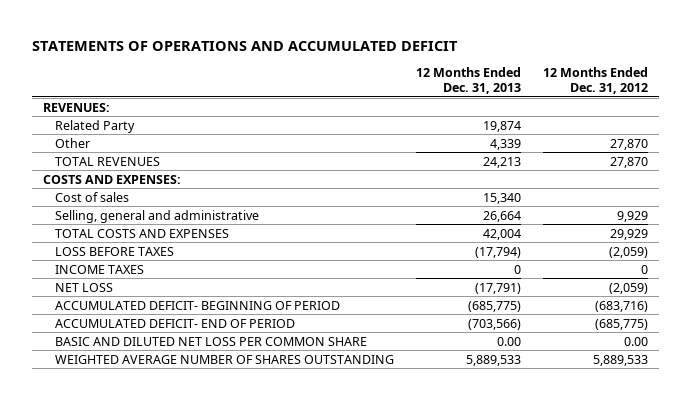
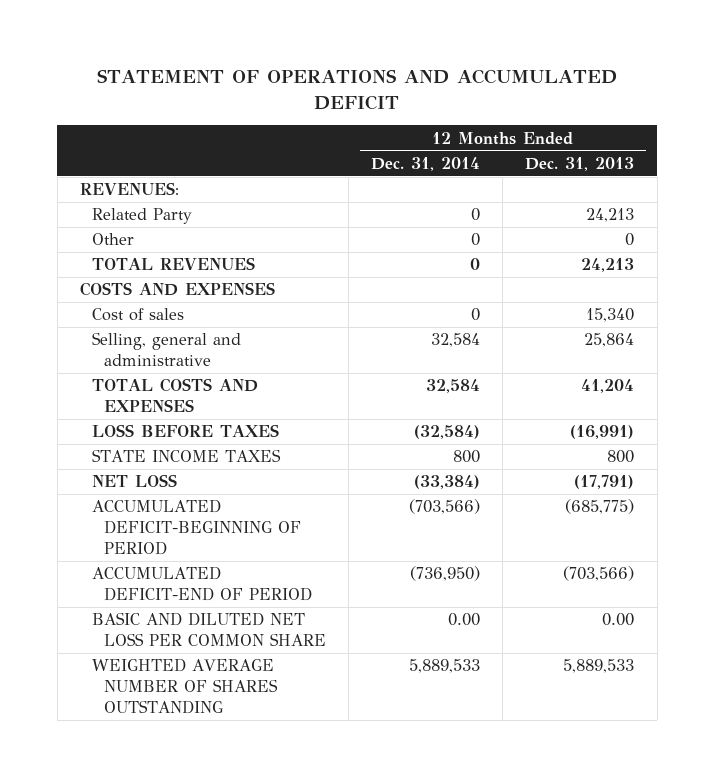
- STATEMENTS OF OPERATIONS AND ACCUMULATED DEFICIT
+ STATEMENT OF OPERATIONS AND ACCUMULATED DEFICIT
- | 12 Months Ended Dec. 31, 2013 | 12 Months Ended Dec. 31, 2012
+ | 12 Months Ended Dec. 31, 2014 | 12 Months Ended Dec. 31, 2013
- Related Party | 19,874 |
- Other | 4,339 | 27,870
+ Related Party | 0 | 24,213
+ Other | 0 | 0
- COSTS AND EXPENSES:
+ COSTS AND EXPENSES
- Selling, general and administrative | 26,664 | 9,929
- TOTAL COSTS AND EXPENSES | 42,004 | 29,929
- LOSS BEFORE TAXES | (17,794) | (2,059)
- INCOME TAXES | 0 | 0
+ Selling, general and administrative | 32,584 | 25,864
+ TOTAL COSTS AND EXPENSES | 32,584 | 41,204
+ LOSS BEFORE TAXES | (32,584) | (16,991)
+ STATE INCOME TAXES | 800 | 800
- ACCUMULATED DEFICIT- BEGINNING OF PERIOD | (685,775) | (683,716)
- ACCUMULATED DEFICIT- END OF PERIOD | (703,566) | (685,775)
+ ACCUMULATED DEFICIT-BEGINNING OF PERIOD | (703,566) | (685,775)
+ ACCUMULATED DEFICIT-END OF PERIOD | (736,950) | (703,566)

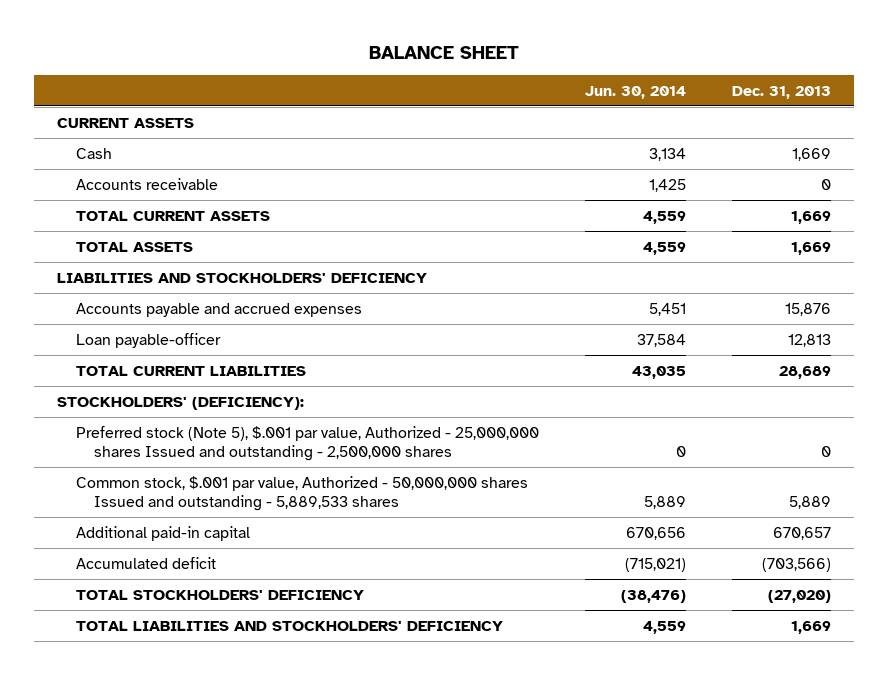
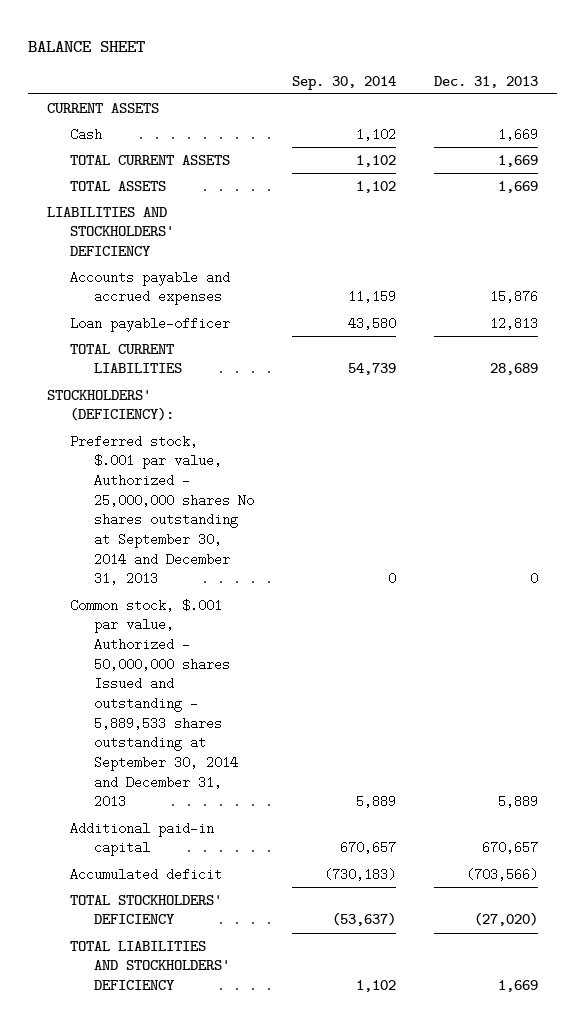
- | Jun. 30, 2014 | Dec. 31, 2013
+ | Sep. 30, 2014 | Dec. 31, 2013
- Accounts receivable | 1,425 | 0
- Preferred stock (Note 5), $.001 par value, Authorized - 25,000,000 shares Issued and outstanding - 2,500,000 shares | 0 | 0
- Common stock, $.001 par value, Authorized - 50,000,000 shares Issued and outstanding - 5,889,533 shares | 5,889 | 5,889
+ Preferred stock, $.001 par value, Authorized - 25,000,000 shares No shares outstanding at September 30, 2014 and December 31, 2013 | 0 | 0
+ Common stock, $.001 par value, Authorized - 50,000,000 shares Issued and outstanding - 5,889,533 shares outstanding at September 30, 2014 and December 31, 2013 | 5,889 | 5,889

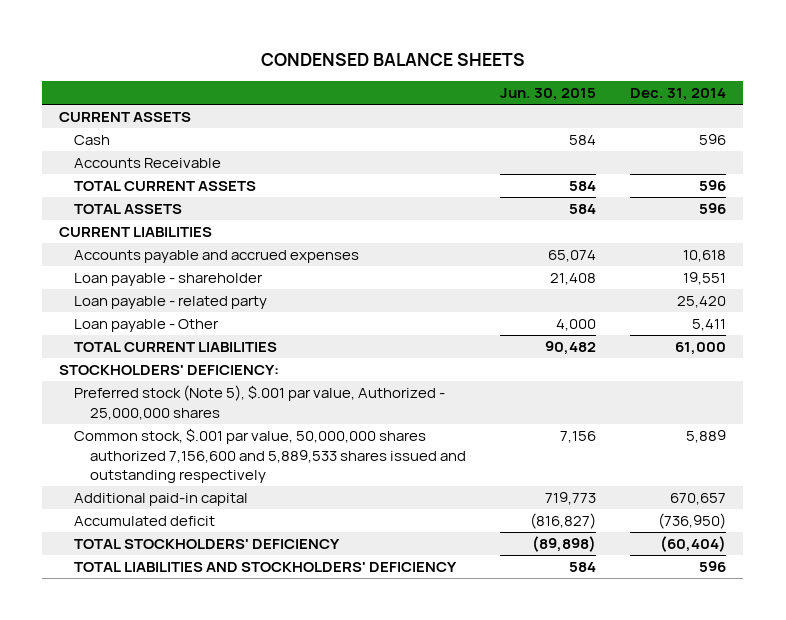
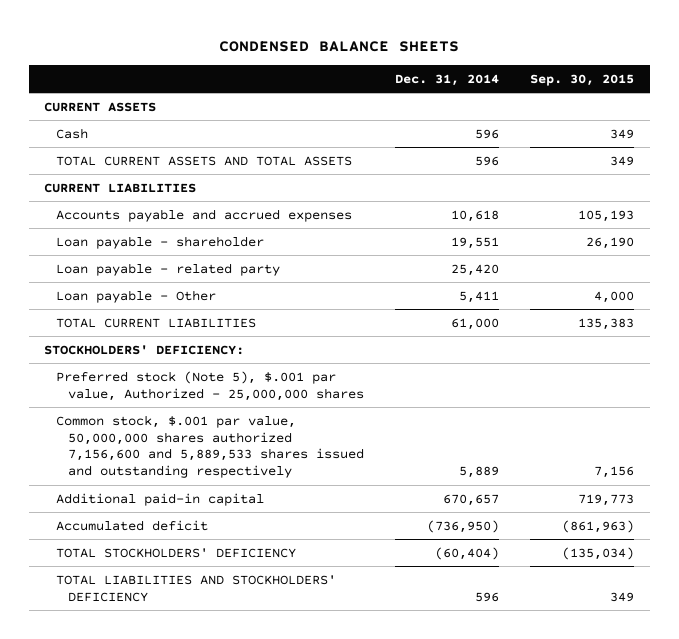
- | Jun. 30, 2015 | Dec. 31, 2014
+ | Dec. 31, 2014 | Sep. 30, 2015
- Accounts Receivable
- TOTAL CURRENT ASSETS | 584 | 596
- TOTAL ASSETS | 584 | 596
+ TOTAL CURRENT ASSETS AND TOTAL ASSETS | 596 | 349

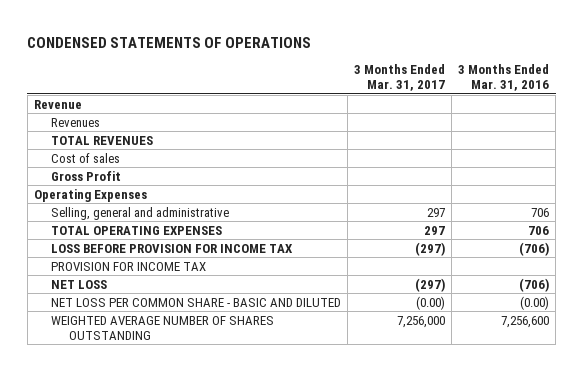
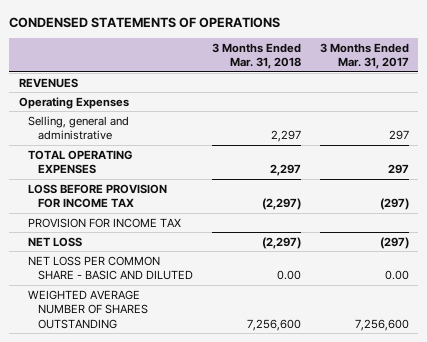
- | 3 Months Ended Mar. 31, 2017 | 3 Months Ended Mar. 31, 2016
+ | 3 Months Ended Mar. 31, 2018 | 3 Months Ended Mar. 31, 2017
- Revenue
- Revenues
- TOTAL REVENUES
- Cost of sales
- Gross Profit
+ REVENUES
- NET LOSS PER COMMON SHARE - BASIC AND DILUTED | (0.00) | (0.00)
- WEIGHTED AVERAGE NUMBER OF SHARES OUTSTANDING | 7,256,000 | 7,256,600
+ NET LOSS PER COMMON SHARE - BASIC AND DILUTED | 0.00 | 0.00
+ WEIGHTED AVERAGE NUMBER OF SHARES OUTSTANDING | 7,256,600 | 7,256,600

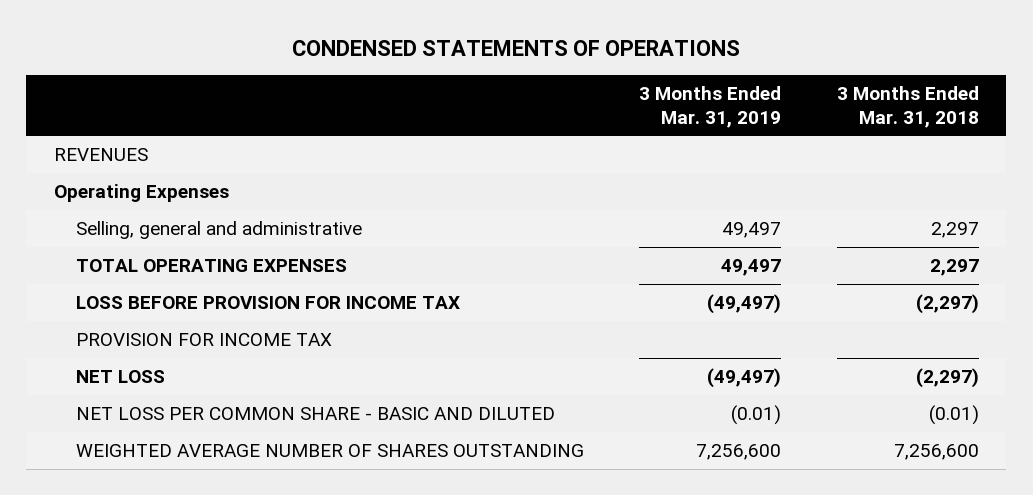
- | 3 Months Ended Mar. 31, 2018 | 3 Months Ended Mar. 31, 2017
+ | 3 Months Ended Mar. 31, 2019 | 3 Months Ended Mar. 31, 2018
- NET LOSS PER COMMON SHARE - BASIC AND DILUTED | 0.00 | 0.00
+ NET LOSS PER COMMON SHARE - BASIC AND DILUTED | (0.01) | (0.01)

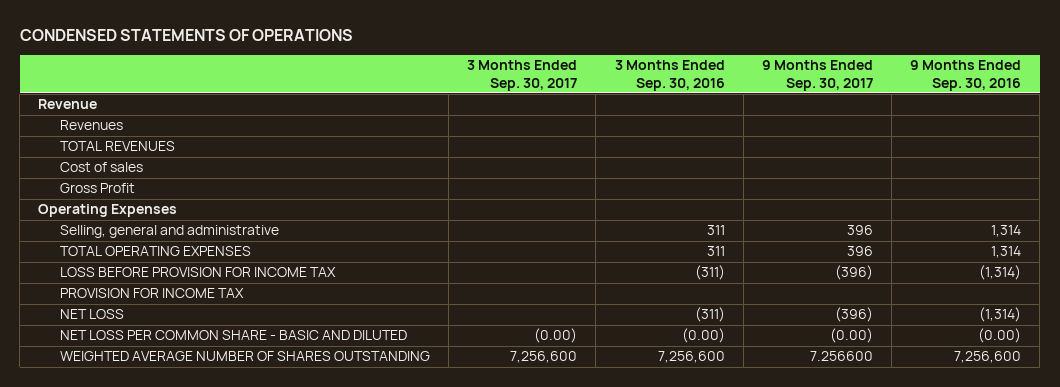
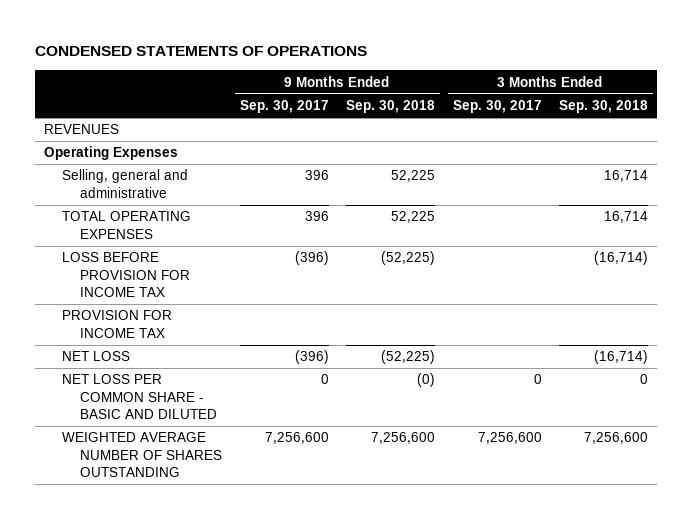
- | 3 Months Ended Sep. 30, 2017 | 3 Months Ended Sep. 30, 2016 | 9 Months Ended Sep. 30, 2017 | 9 Months Ended Sep. 30, 2016
+ | 9 Months Ended Sep. 30, 2017 | 9 Months Ended Sep. 30, 2018 | 3 Months Ended Sep. 30, 2017 | 3 Months Ended Sep. 30, 2018
- Revenue
- Revenues
- TOTAL REVENUES
- Cost of sales
- Gross Profit
+ REVENUES
- NET LOSS PER COMMON SHARE - BASIC AND DILUTED | (0.00) | (0.00) | (0.00) | (0.00)
- WEIGHTED AVERAGE NUMBER OF SHARES OUTSTANDING | 7,256,600 | 7,256,600 | 7.256600 | 7,256,600
+ NET LOSS PER COMMON SHARE - BASIC AND DILUTED | 0 | (0) | 0 | 0
+ WEIGHTED AVERAGE NUMBER OF SHARES OUTSTANDING | 7,256,600 | 7,256,600 | 7,256,600 | 7,256,600

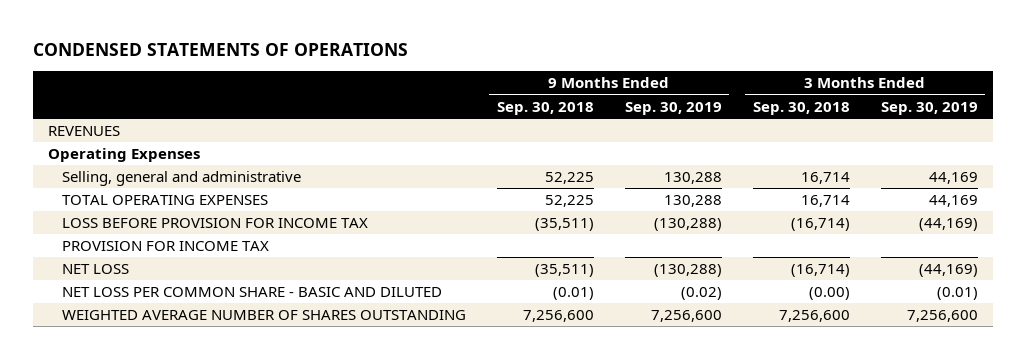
- | 9 Months Ended Sep. 30, 2017 | 9 Months Ended Sep. 30, 2018 | 3 Months Ended Sep. 30, 2017 | 3 Months Ended Sep. 30, 2018
+ | 9 Months Ended Sep. 30, 2018 | 9 Months Ended Sep. 30, 2019 | 3 Months Ended Sep. 30, 2018 | 3 Months Ended Sep. 30, 2019
- LOSS BEFORE PROVISION FOR INCOME TAX | (396) | (52,225) | | (16,714)
+ LOSS BEFORE PROVISION FOR INCOME TAX | (35,511) | (130,288) | (16,714) | (44,169)
- NET LOSS | (396) | (52,225) | | (16,714)
- NET LOSS PER COMMON SHARE - BASIC AND DILUTED | 0 | (0) | 0 | 0
+ NET LOSS | (35,511) | (130,288) | (16,714) | (44,169)
+ NET LOSS PER COMMON SHARE - BASIC AND DILUTED | (0.01) | (0.02) | (0.00) | (0.01)

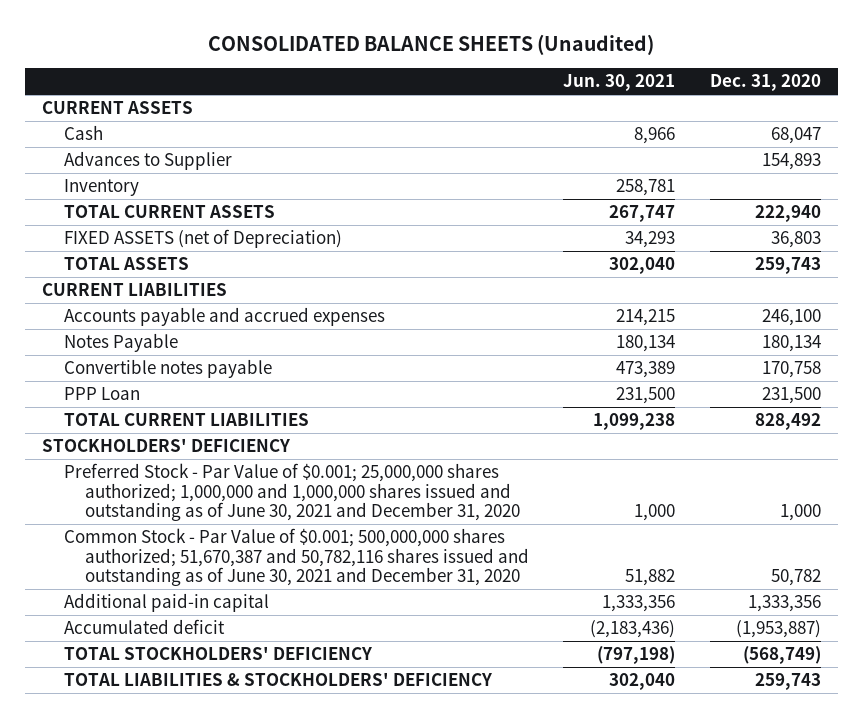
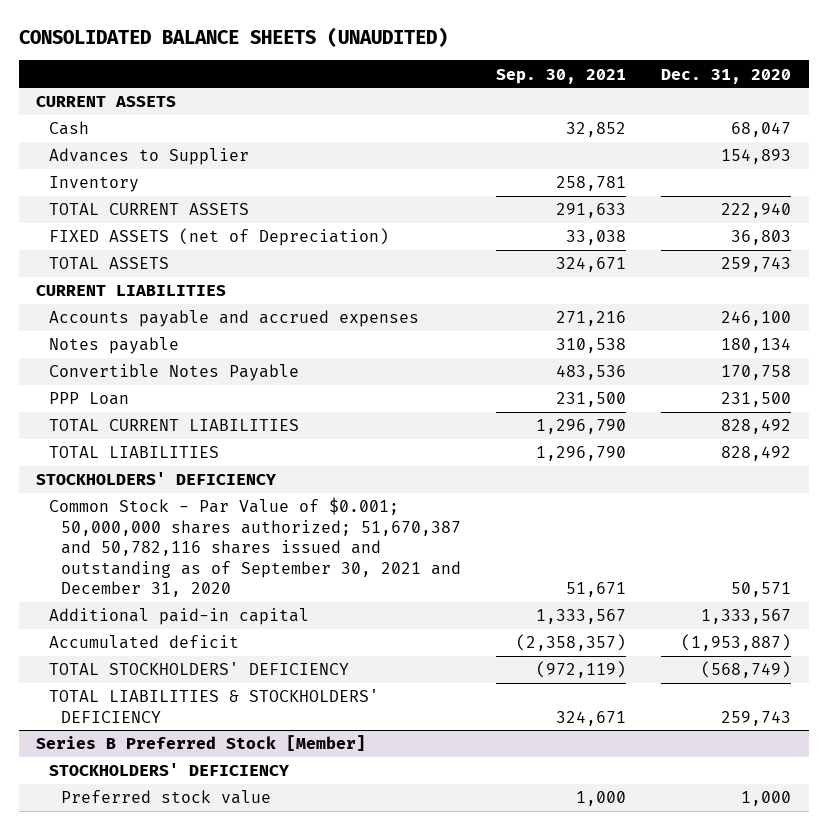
- CONSOLIDATED BALANCE SHEETS (Unaudited)
+ CONSOLIDATED BALANCE SHEETS (UNAUDITED)
- | Jun. 30, 2021 | Dec. 31, 2020
+ | Sep. 30, 2021 | Dec. 31, 2020
- Notes Payable | 180,134 | 180,134
- Convertible notes payable | 473,389 | 170,758
+ Notes payable | 310,538 | 180,134
+ Convertible Notes Payable | 483,536 | 170,758
+ TOTAL LIABILITIES | 1,296,790 | 828,492
- Preferred Stock - Par Value of $0.001; 25,000,000 shares authorized; 1,000,000 and 1,000,000 shares issued and outstanding as of June 30, 2021 and December 31, 2020 | 1,000 | 1,000
- Common Stock - Par Value of $0.001; 500,000,000 shares authorized; 51,670,387 and 50,782,116 shares issued and outstanding as of June 30, 2021 and December 31, 2020 | 51,882 | 50,782
- Additional paid-in capital | 1,333,356 | 1,333,356
+ Common Stock - Par Value of $0.001; 50,000,000 shares authorized; 51,670,387 and 50,782,116 shares issued and outstanding as of September 30, 2021 and December 31, 2020 | 51,671 | 50,571
+ Additional paid-in capital | 1,333,567 | 1,333,567
+ Series B Preferred Stock [Member]
+ STOCKHOLDERS' DEFICIENCY
+ Preferred stock value | 1,000 | 1,000

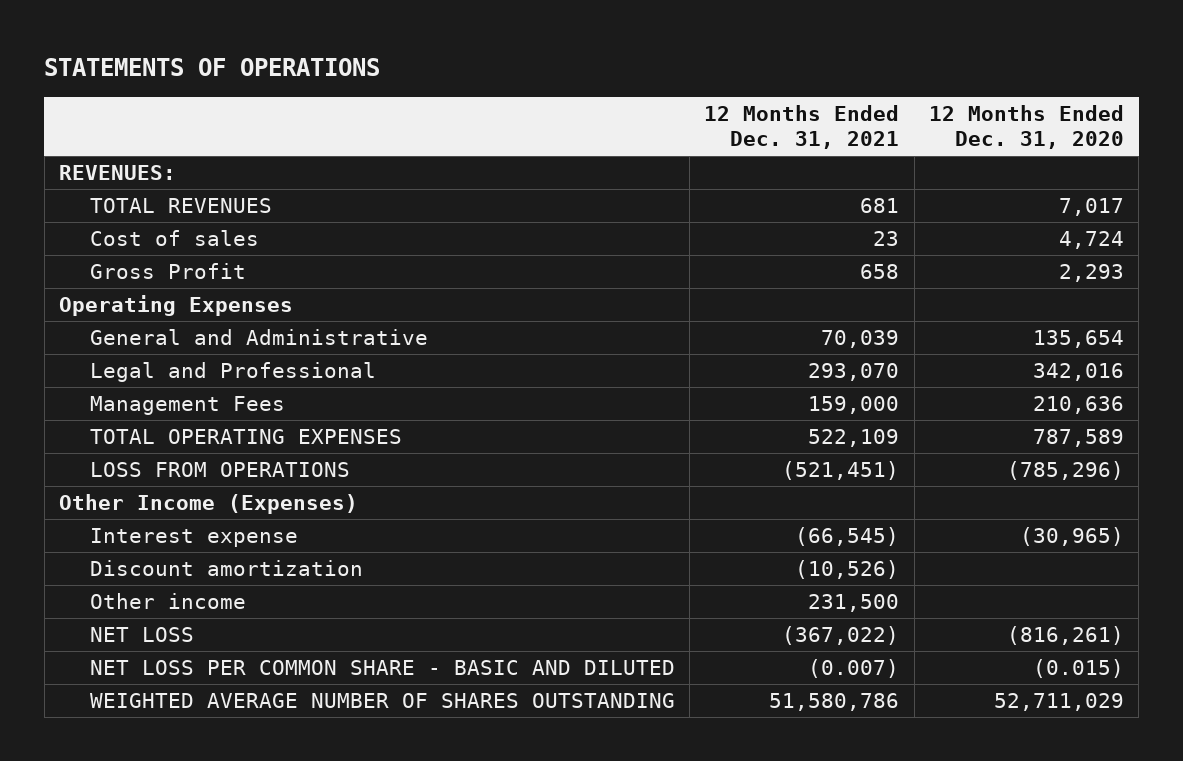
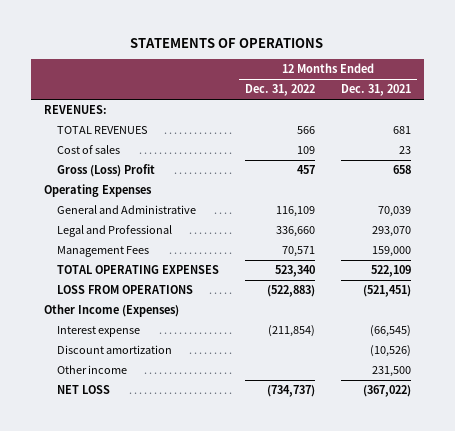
- | 12 Months Ended Dec. 31, 2021 | 12 Months Ended Dec. 31, 2020
+ | 12 Months Ended Dec. 31, 2022 | 12 Months Ended Dec. 31, 2021
- Gross Profit | 658 | 2,293
+ Gross (Loss) Profit | 457 | 658
- NET LOSS PER COMMON SHARE - BASIC AND DILUTED | (0.007) | (0.015)
- WEIGHTED AVERAGE NUMBER OF SHARES OUTSTANDING | 51,580,786 | 52,711,029

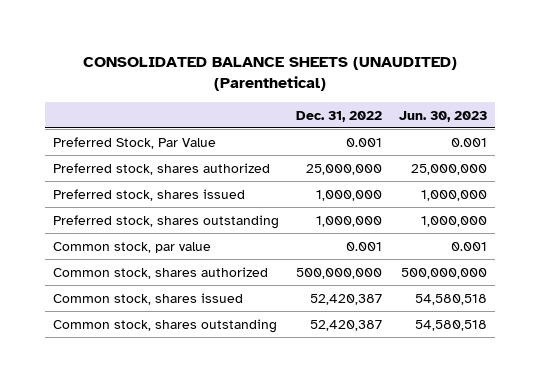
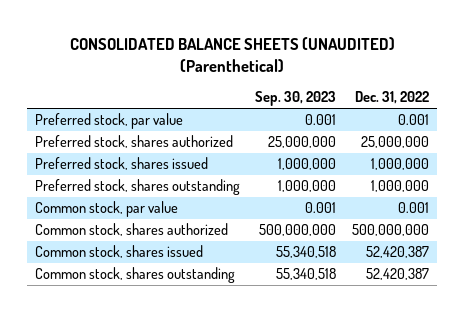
- | Dec. 31, 2022 | Jun. 30, 2023
+ | Sep. 30, 2023 | Dec. 31, 2022
- Preferred Stock, Par Value | 0.001 | 0.001
+ Preferred stock, par value | 0.001 | 0.001

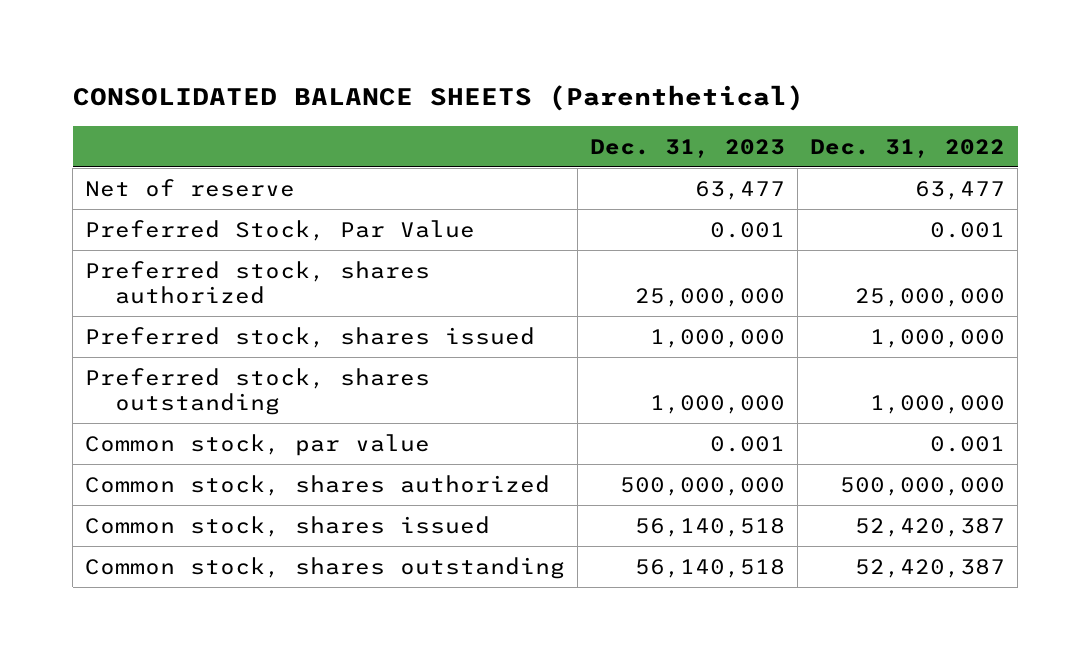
- CONSOLIDATED BALANCE SHEETS (UNAUDITED) (Parenthetical)
+ CONSOLIDATED BALANCE SHEETS (Parenthetical)
- | Sep. 30, 2023 | Dec. 31, 2022
+ | Dec. 31, 2023 | Dec. 31, 2022
- Preferred stock, par value | 0.001 | 0.001
+ Net of reserve | 63,477 | 63,477
+ Preferred Stock, Par Value | 0.001 | 0.001

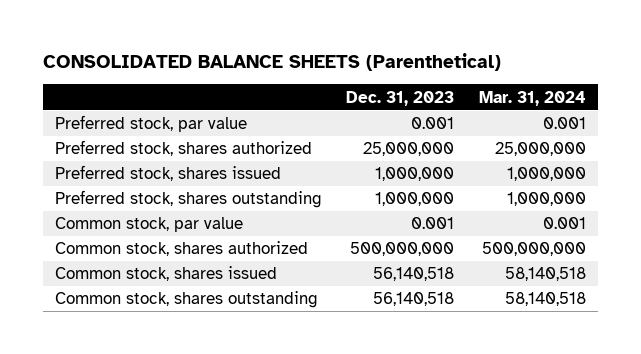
- | Dec. 31, 2023 | Dec. 31, 2022
+ | Dec. 31, 2023 | Mar. 31, 2024
- Net of reserve | 63,477 | 63,477
- Preferred Stock, Par Value | 0.001 | 0.001
+ Preferred stock, par value | 0.001 | 0.001

